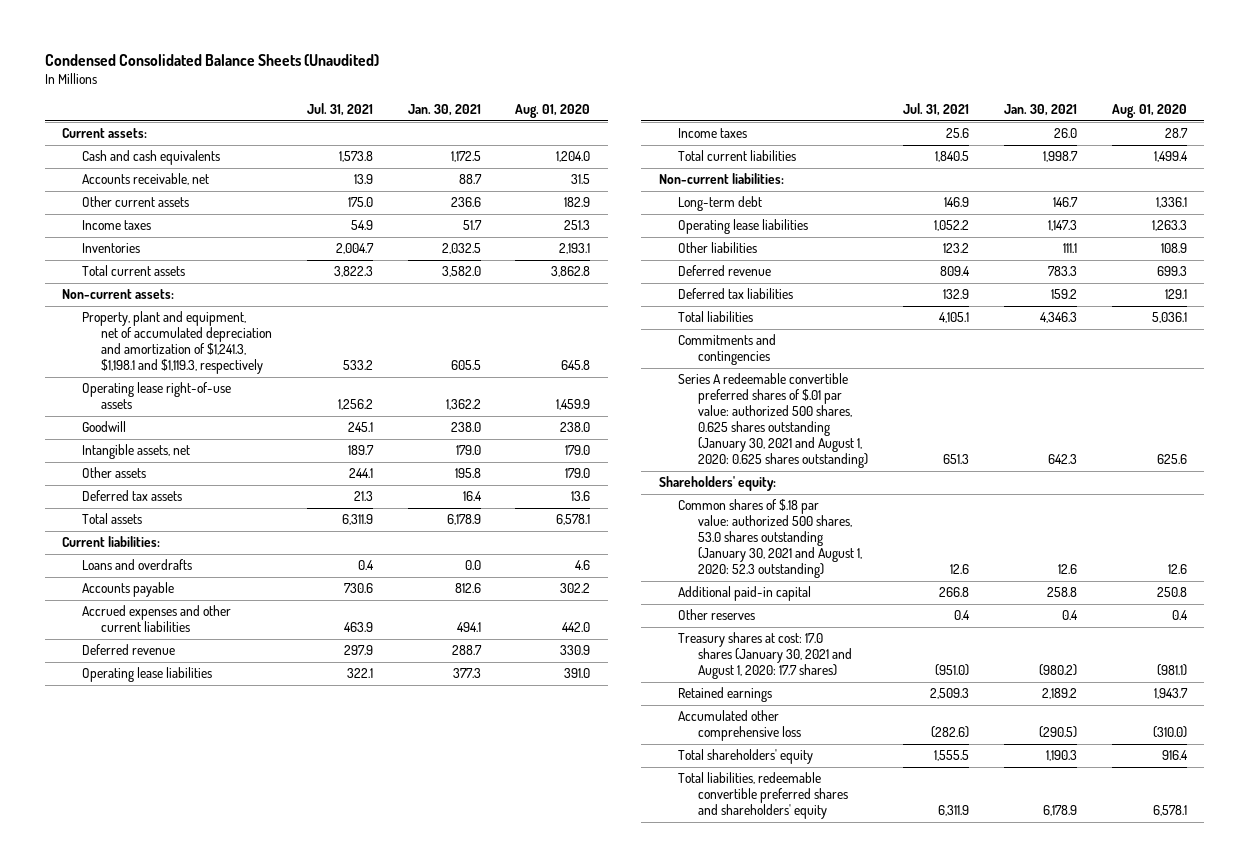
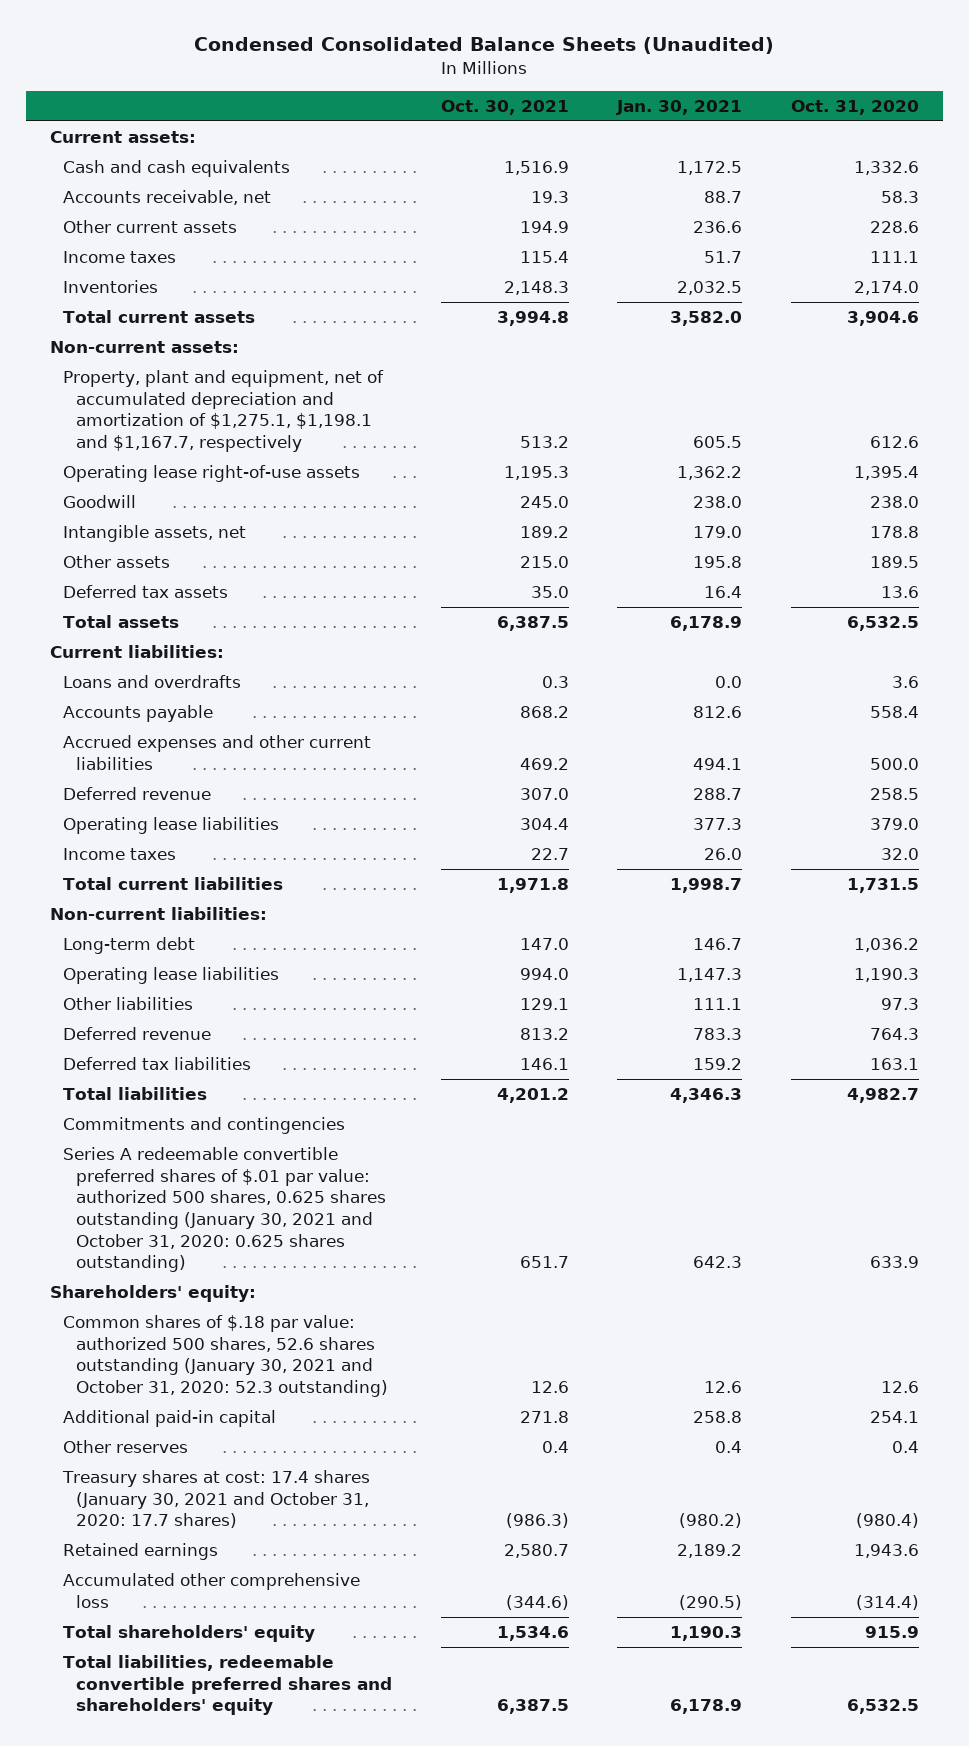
- | Jul. 31, 2021 | Jan. 30, 2021 | Aug. 01, 2020
+ | Oct. 30, 2021 | Jan. 30, 2021 | Oct. 31, 2020
- Property, plant and equipment, net of accumulated depreciation and amortization of $1,241.3, $1,198.1 and $1,119.3, respectively | 533.2 | 605.5 | 645.8
+ Property, plant and equipment, net of accumulated depreciation and amortization of $1,275.1, $1,198.1 and $1,167.7, respectively | 513.2 | 605.5 | 612.6
- Series A redeemable convertible preferred shares of $.01 par value: authorized 500 shares, 0.625 shares outstanding (January 30, 2021 and August 1, 2020: 0.625 shares outstanding) | 651.3 | 642.3 | 625.6
+ Series A redeemable convertible preferred shares of $.01 par value: authorized 500 shares, 0.625 shares outstanding (January 30, 2021 and October 31, 2020: 0.625 shares outstanding) | 651.7 | 642.3 | 633.9
- Common shares of $.18 par value: authorized 500 shares, 53.0 shares outstanding (January 30, 2021 and August 1, 2020: 52.3 outstanding) | 12.6 | 12.6 | 12.6
+ Common shares of $.18 par value: authorized 500 shares, 52.6 shares outstanding (January 30, 2021 and October 31, 2020: 52.3 outstanding) | 12.6 | 12.6 | 12.6
- Treasury shares at cost: 17.0 shares (January 30, 2021 and August 1, 2020: 17.7 shares) | (951.0) | (980.2) | (981.1)
+ Treasury shares at cost: 17.4 shares (January 30, 2021 and October 31, 2020: 17.7 shares) | (986.3) | (980.2) | (980.4)

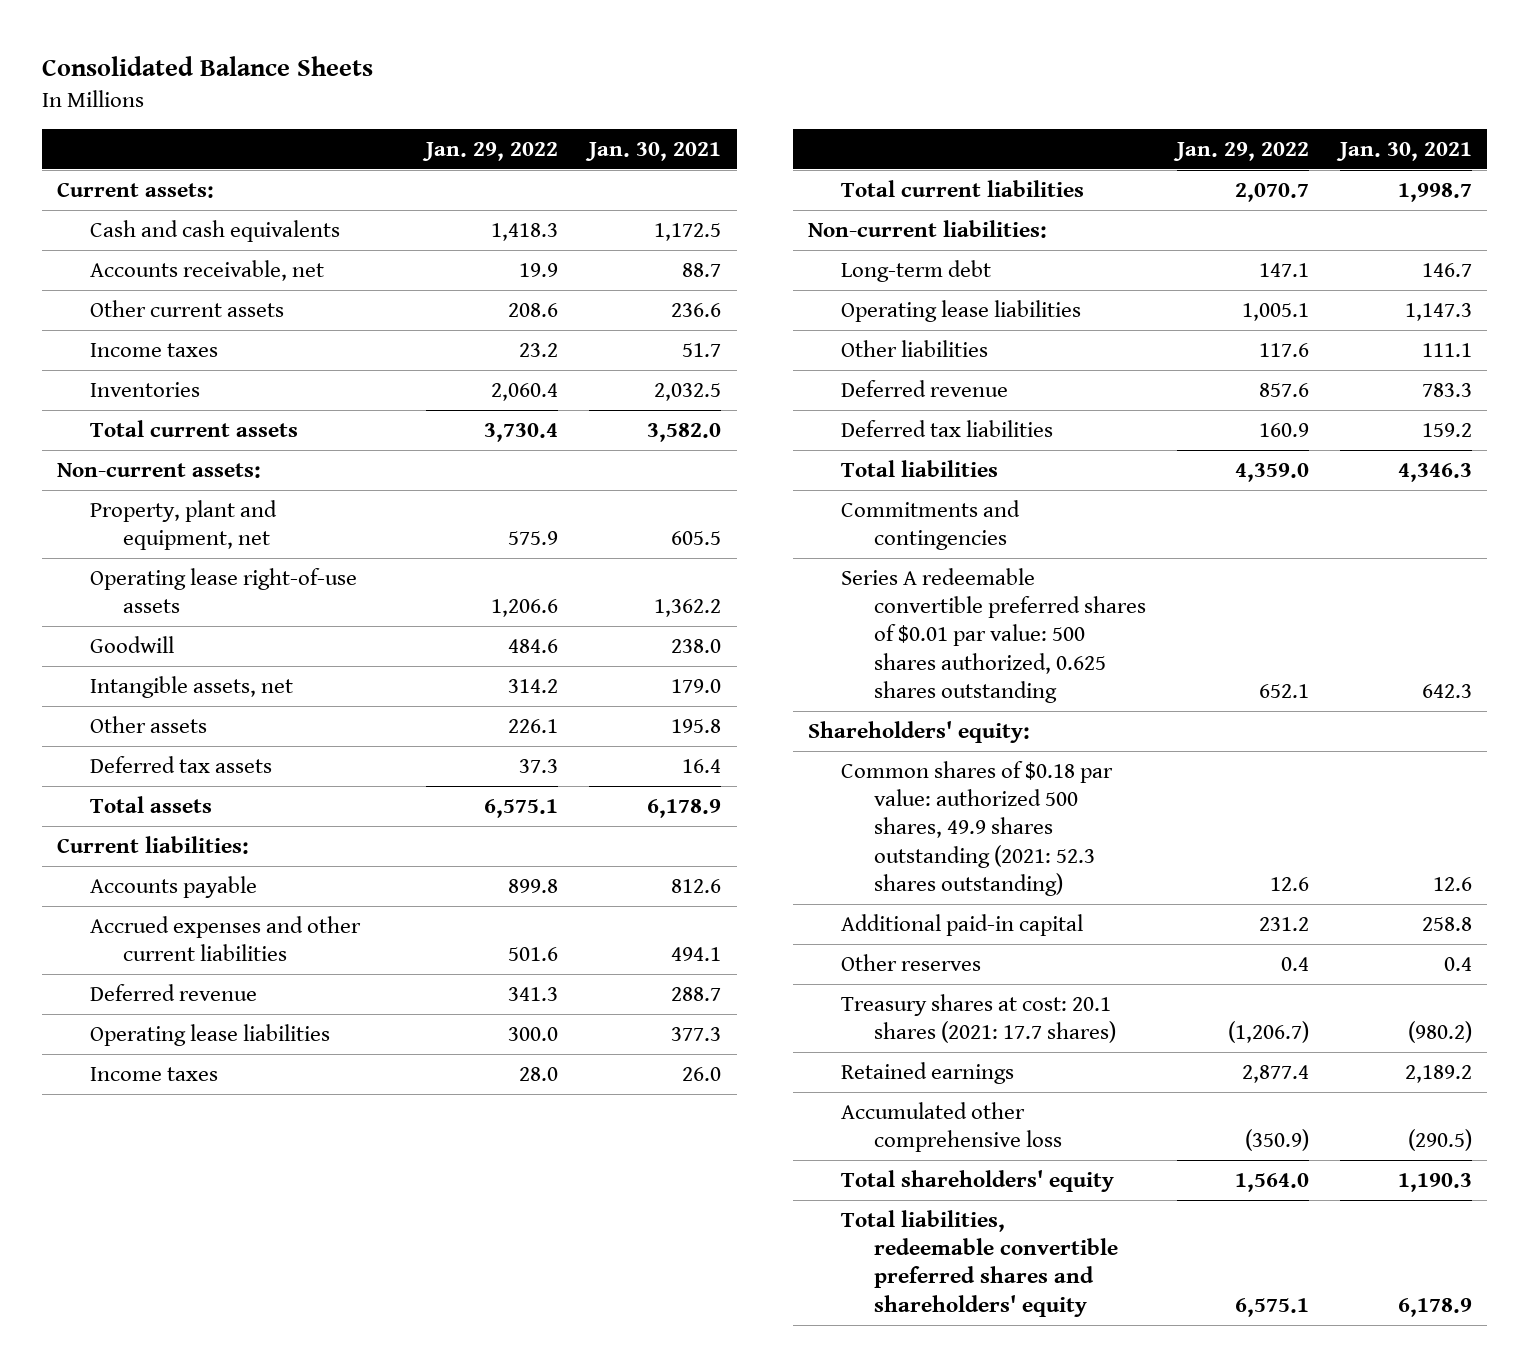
- Condensed Consolidated Balance Sheets (Unaudited)
+ Consolidated Balance Sheets
- | Oct. 30, 2021 | Jan. 30, 2021 | Oct. 31, 2020
+ | Jan. 29, 2022 | Jan. 30, 2021
- Property, plant and equipment, net of accumulated depreciation and amortization of $1,275.1, $1,198.1 and $1,167.7, respectively | 513.2 | 605.5 | 612.6
+ Property, plant and equipment, net | 575.9 | 605.5
- Loans and overdrafts | 0.3 | 0.0 | 3.6
- Series A redeemable convertible preferred shares of $.01 par value: authorized 500 shares, 0.625 shares outstanding (January 30, 2021 and October 31, 2020: 0.625 shares outstanding) | 651.7 | 642.3 | 633.9
+ Series A redeemable convertible preferred shares of $0.01 par value: 500 shares authorized, 0.625 shares outstanding | 652.1 | 642.3
- Common shares of $.18 par value: authorized 500 shares, 52.6 shares outstanding (January 30, 2021 and October 31, 2020: 52.3 outstanding) | 12.6 | 12.6 | 12.6
+ Common shares of $0.18 par value: authorized 500 shares, 49.9 shares outstanding (2021: 52.3 shares outstanding) | 12.6 | 12.6
- Treasury shares at cost: 17.4 shares (January 30, 2021 and October 31, 2020: 17.7 shares) | (986.3) | (980.2) | (980.4)
+ Treasury shares at cost: 20.1 shares (2021: 17.7 shares) | (1,206.7) | (980.2)

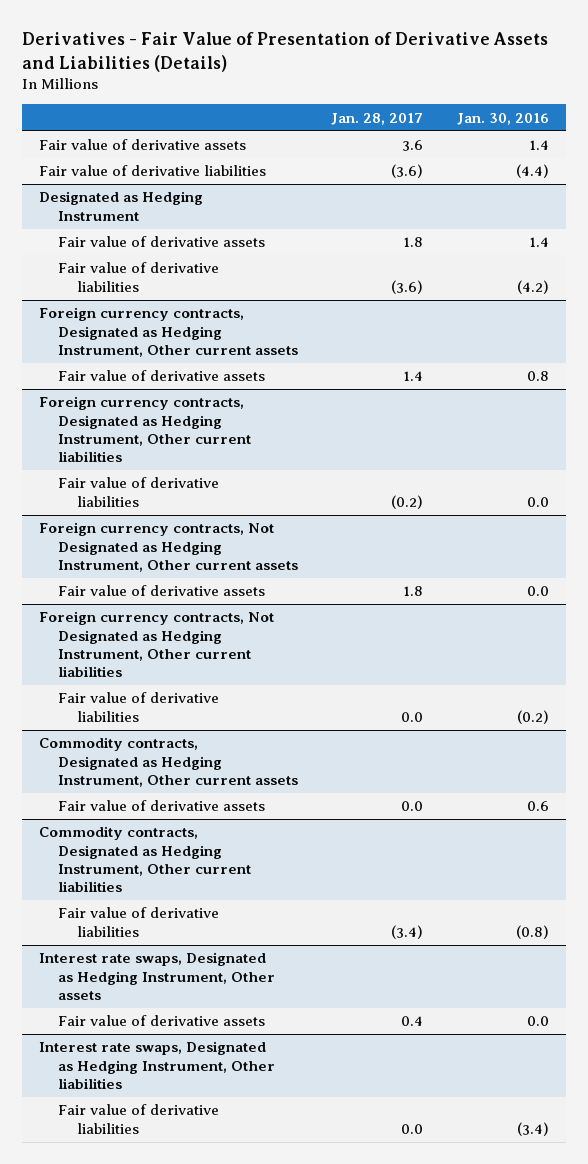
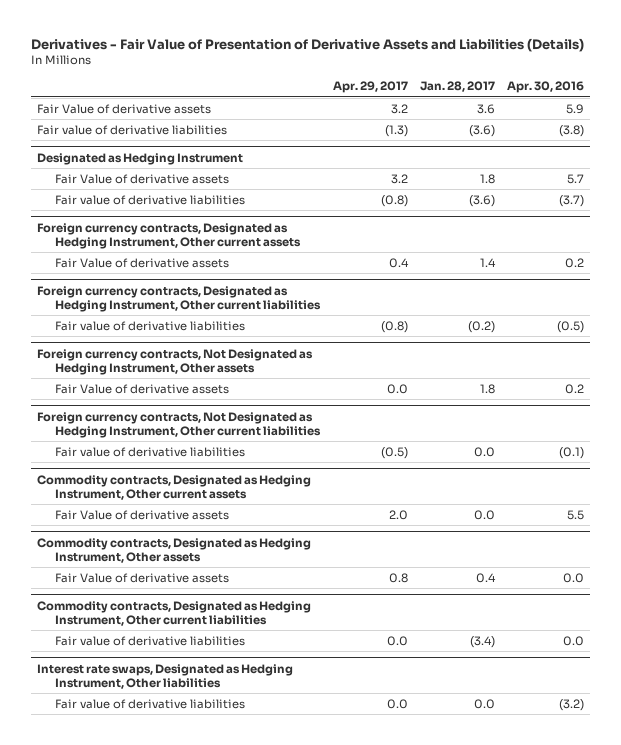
- | Jan. 28, 2017 | Jan. 30, 2016
+ | Apr. 29, 2017 | Jan. 28, 2017 | Apr. 30, 2016
- Fair value of derivative assets | 3.6 | 1.4
+ Fair Value of derivative assets | 3.2 | 3.6 | 5.9
@ Designated as Hedging Instrument
- Fair value of derivative assets | 1.8 | 1.4
+ Fair Value of derivative assets | 3.2 | 1.8 | 5.7
@ Foreign currency contracts, Designated as Hedging Instrument, Other current assets
- Fair value of derivative assets | 1.4 | 0.8
+ Fair Value of derivative assets | 0.4 | 1.4 | 0.2
- Foreign currency contracts, Not Designated as Hedging Instrument, Other current assets
- Fair value of derivative assets | 1.8 | 0.0
+ Foreign currency contracts, Not Designated as Hedging Instrument, Other assets
+ Fair Value of derivative assets | 0.0 | 1.8 | 0.2
@ Commodity contracts, Designated as Hedging Instrument, Other current assets
- Fair value of derivative assets | 0.0 | 0.6
+ Fair Value of derivative assets | 2.0 | 0.0 | 5.5
+ Commodity contracts, Designated as Hedging Instrument, Other assets
+ Fair Value of derivative assets | 0.8 | 0.4 | 0.0
- Interest rate swaps, Designated as Hedging Instrument, Other assets
- Fair value of derivative assets | 0.4 | 0.0

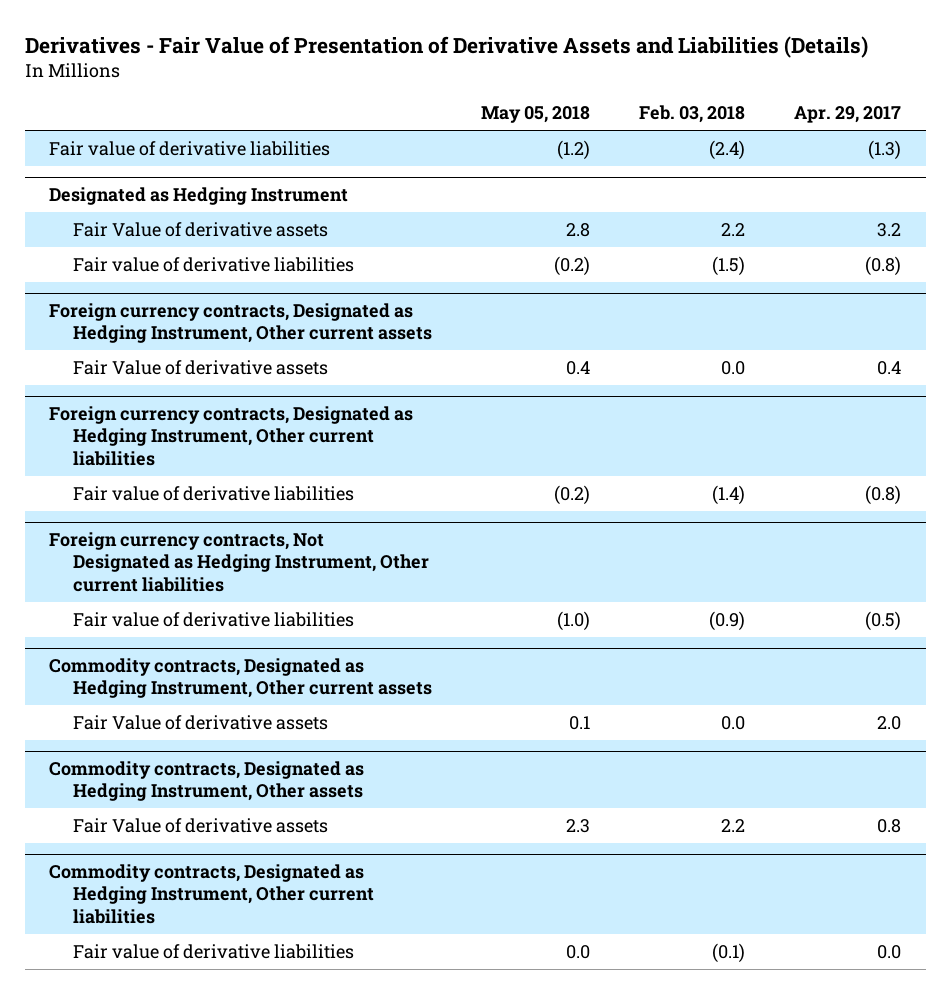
- | Apr. 29, 2017 | Jan. 28, 2017 | Apr. 30, 2016
+ | May 05, 2018 | Feb. 03, 2018 | Apr. 29, 2017
- Fair Value of derivative assets | 3.2 | 3.6 | 5.9
- Foreign currency contracts, Not Designated as Hedging Instrument, Other assets
- Fair Value of derivative assets | 0.0 | 1.8 | 0.2
- Interest rate swaps, Designated as Hedging Instrument, Other liabilities
- Fair value of derivative liabilities | 0.0 | 0.0 | (3.2)

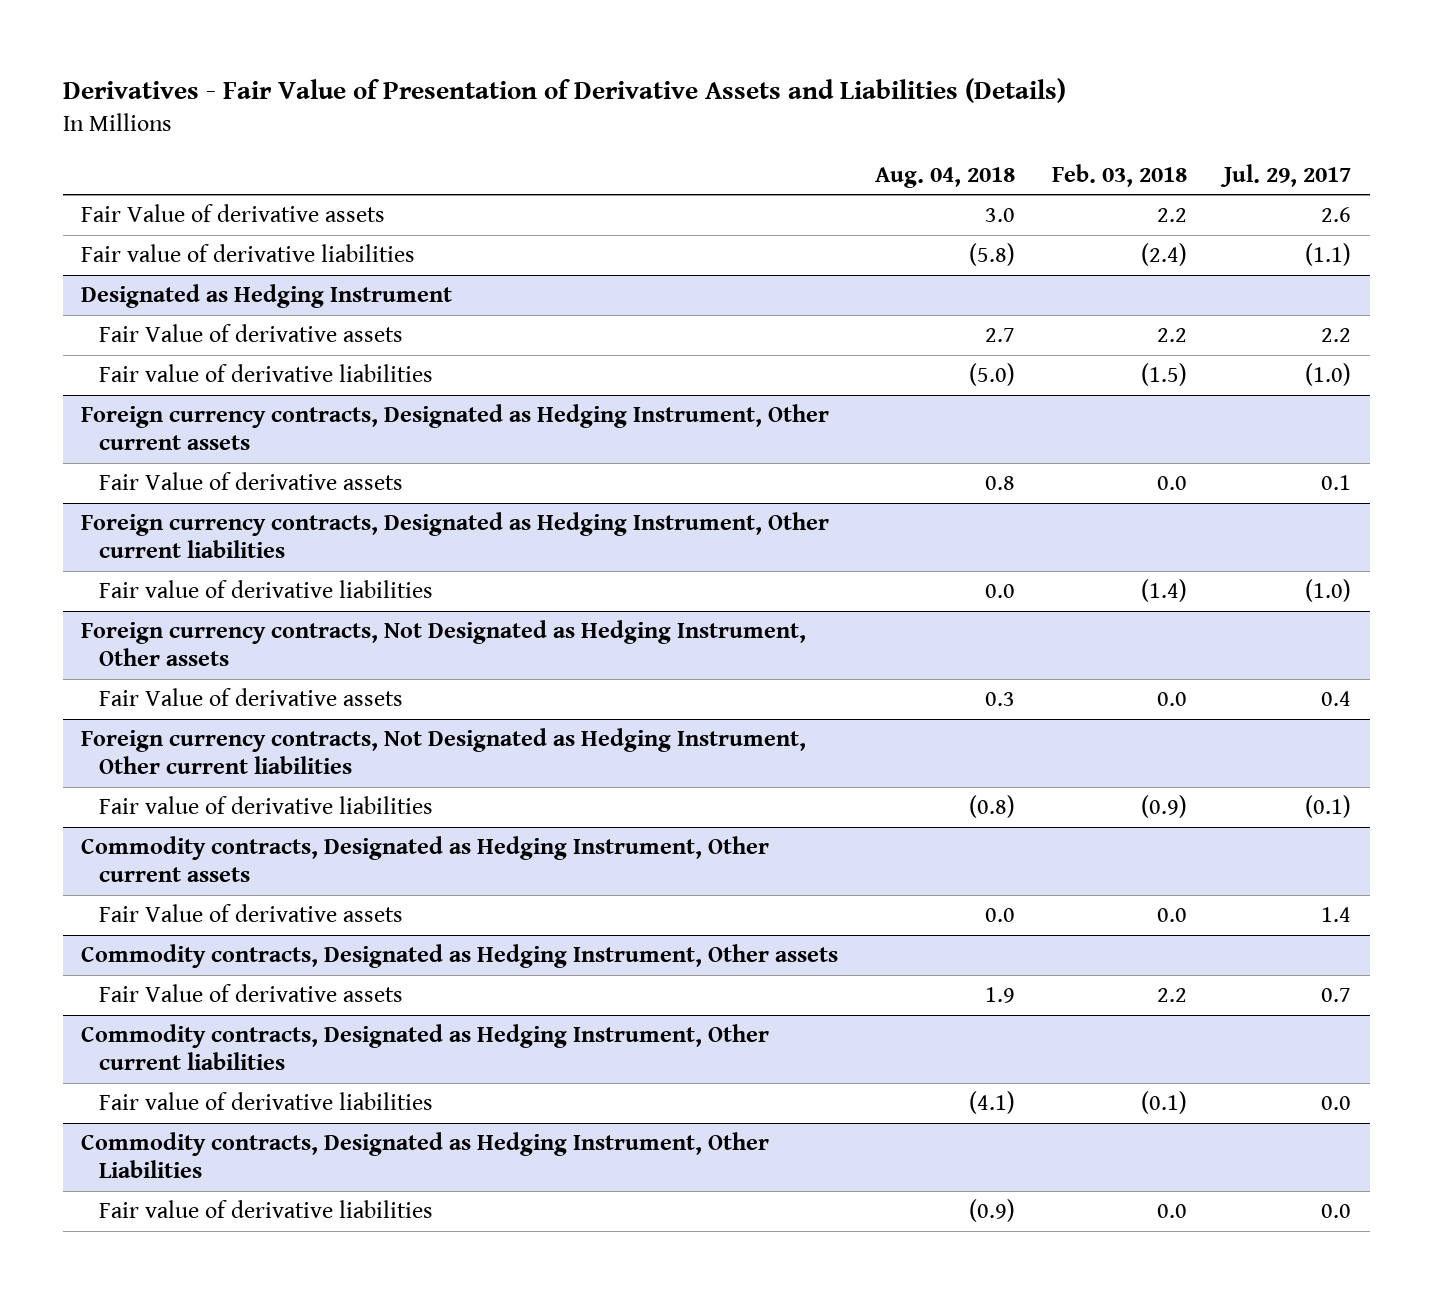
- | May 05, 2018 | Feb. 03, 2018 | Apr. 29, 2017
+ | Aug. 04, 2018 | Feb. 03, 2018 | Jul. 29, 2017
+ Fair Value of derivative assets | 3.0 | 2.2 | 2.6
+ Foreign currency contracts, Not Designated as Hedging Instrument, Other assets
+ Fair Value of derivative assets | 0.3 | 0.0 | 0.4
+ Commodity contracts, Designated as Hedging Instrument, Other Liabilities
+ Fair value of derivative liabilities | (0.9) | 0.0 | 0.0

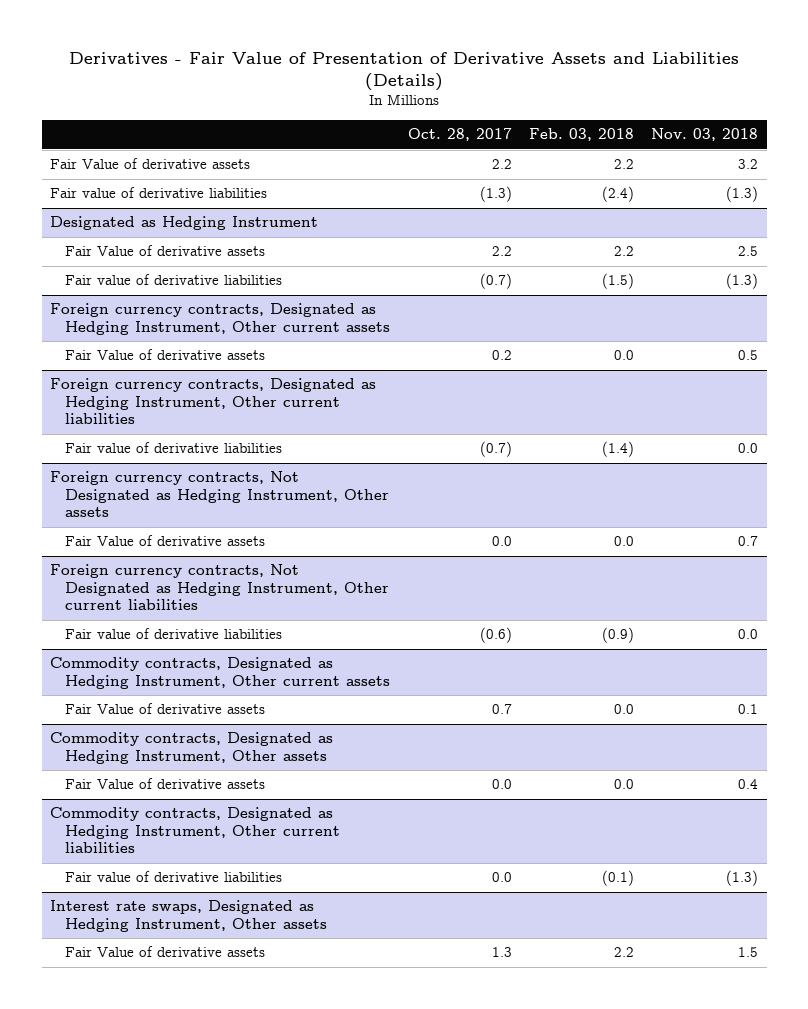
- | Aug. 04, 2018 | Feb. 03, 2018 | Jul. 29, 2017
+ | Oct. 28, 2017 | Feb. 03, 2018 | Nov. 03, 2018
@ Commodity contracts, Designated as Hedging Instrument, Other assets
- Fair Value of derivative assets | 1.9 | 2.2 | 0.7
+ Fair Value of derivative assets | 0.0 | 0.0 | 0.4
- Commodity contracts, Designated as Hedging Instrument, Other Liabilities
- Fair value of derivative liabilities | (0.9) | 0.0 | 0.0
+ Interest rate swaps, Designated as Hedging Instrument, Other assets
+ Fair Value of derivative assets | 1.3 | 2.2 | 1.5

